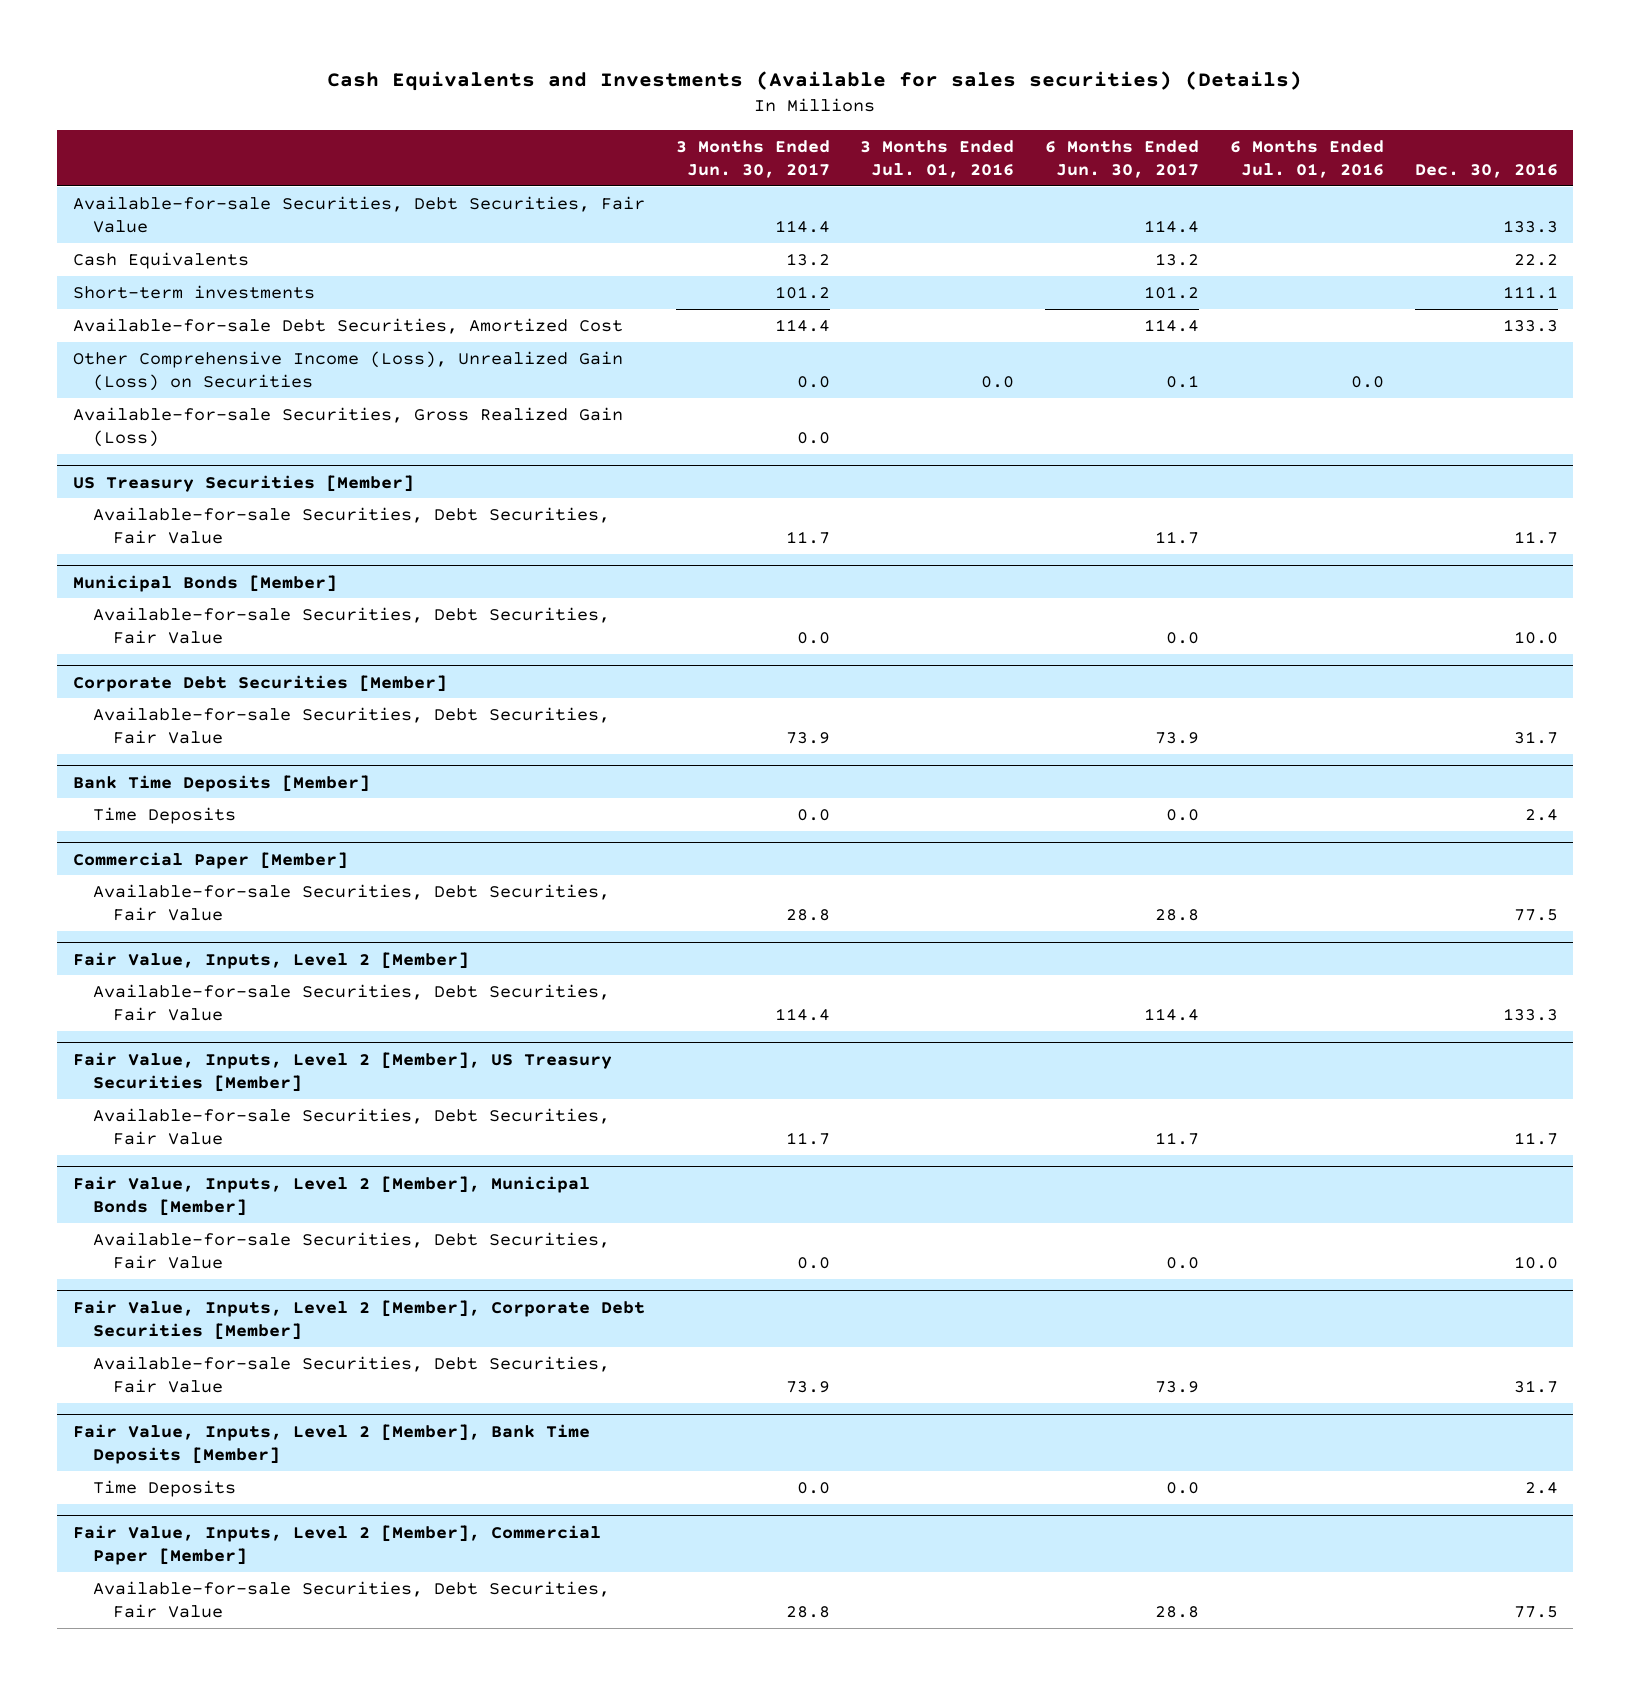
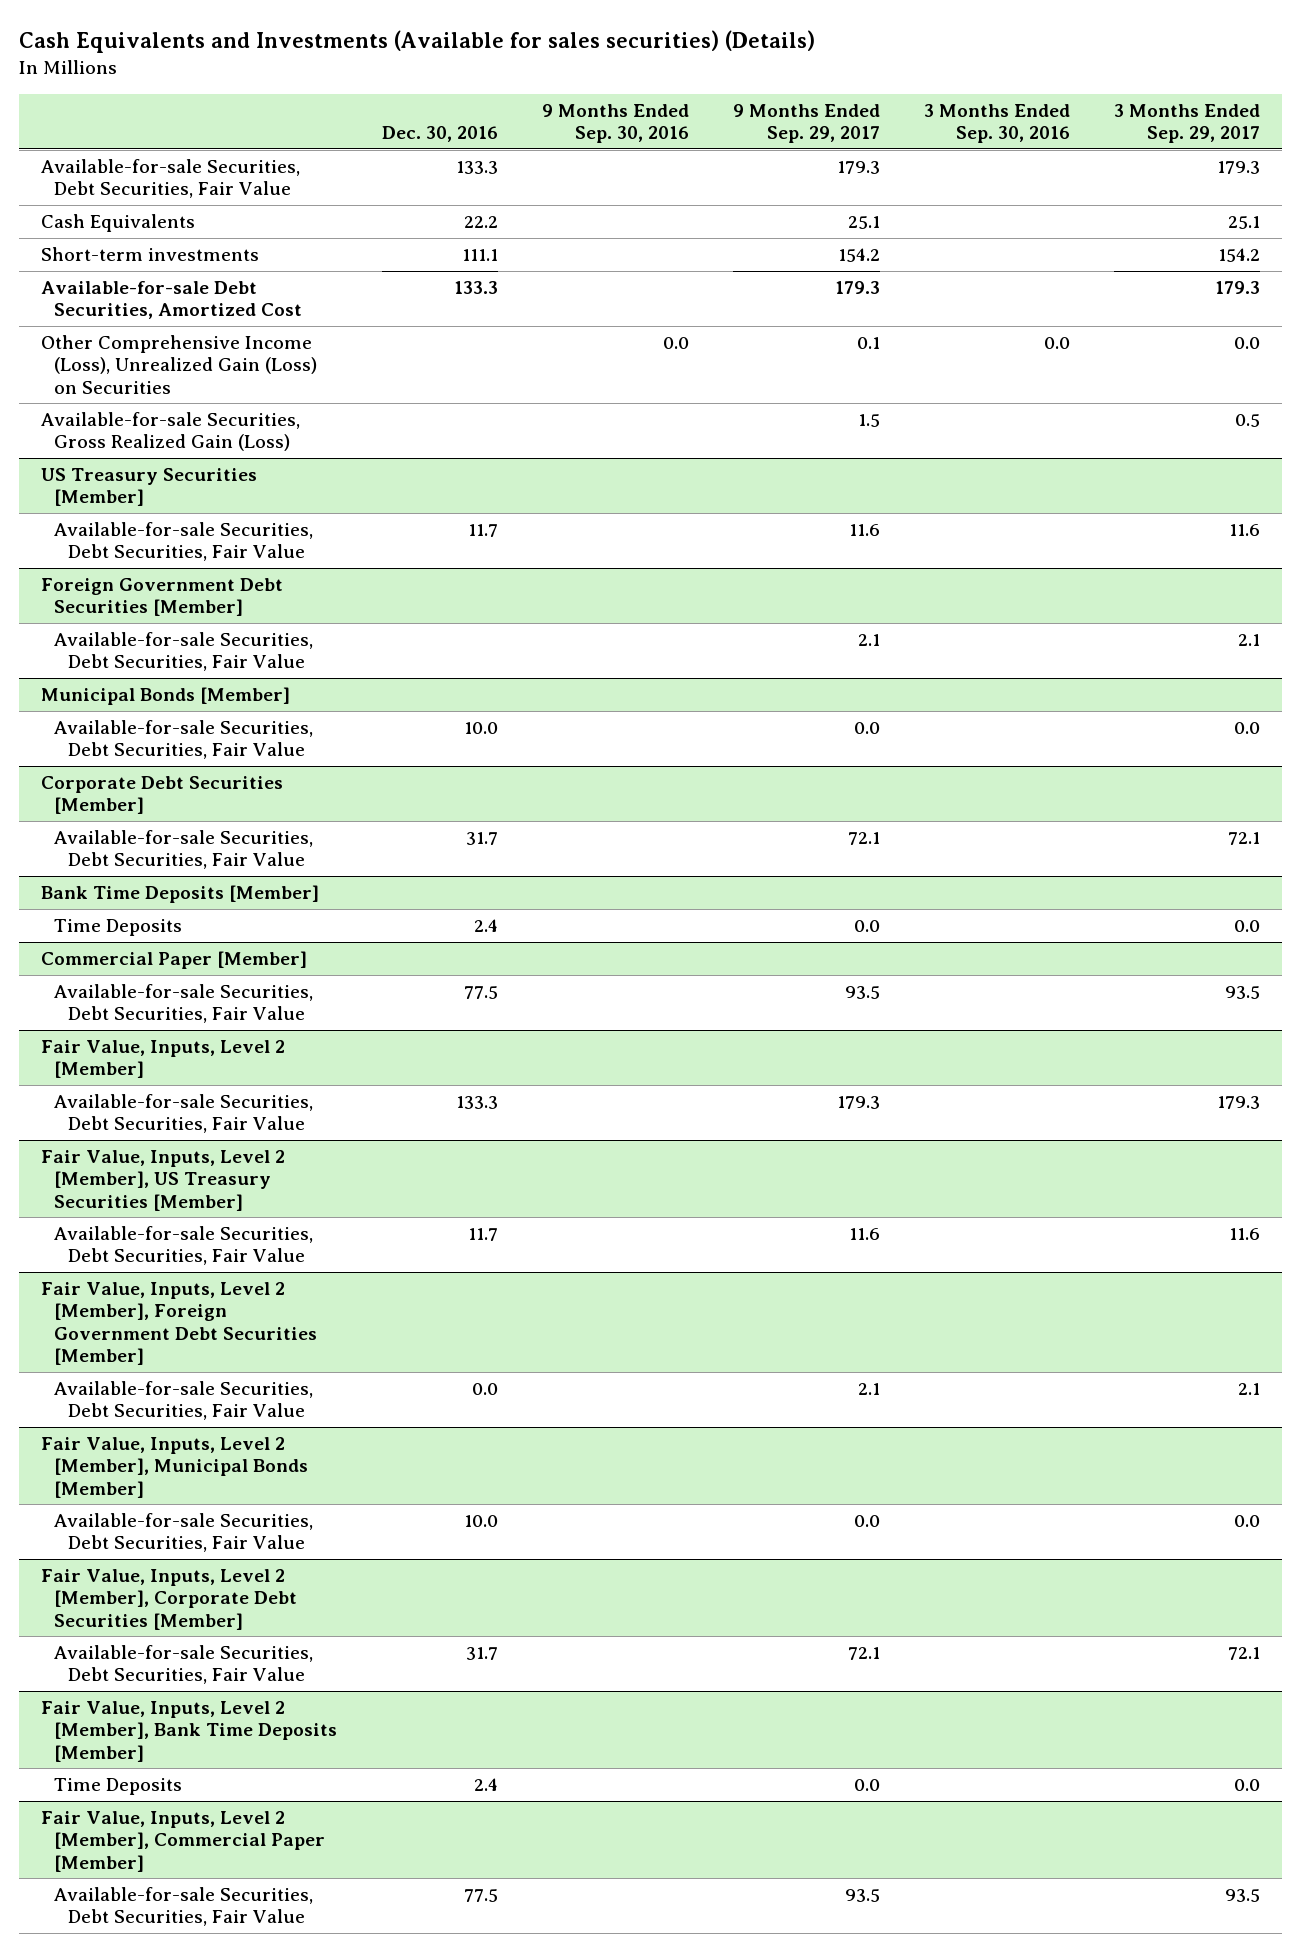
- | 3 Months Ended Jun. 30, 2017 | 3 Months Ended Jul. 01, 2016 | 6 Months Ended Jun. 30, 2017 | 6 Months Ended Jul. 01, 2016 | Dec. 30, 2016
+ | Dec. 30, 2016 | 9 Months Ended Sep. 30, 2016 | 9 Months Ended Sep. 29, 2017 | 3 Months Ended Sep. 30, 2016 | 3 Months Ended Sep. 29, 2017
+ Foreign Government Debt Securities [Member]
+ Available-for-sale Securities, Debt Securities, Fair Value | | | 2.1 | | 2.1
+ Fair Value, Inputs, Level 2 [Member], Foreign Government Debt Securities [Member]
+ Available-for-sale Securities, Debt Securities, Fair Value | 0.0 | | 2.1 | | 2.1

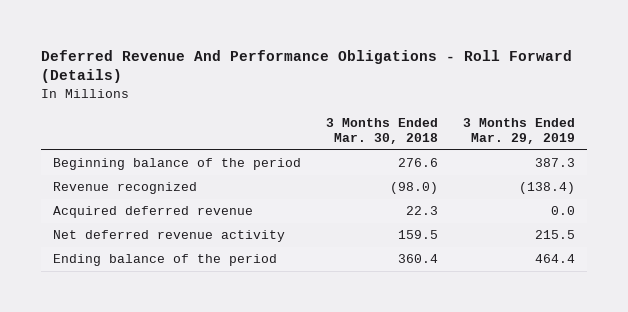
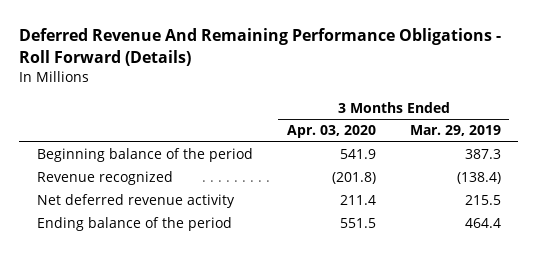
- Deferred Revenue And Performance Obligations - Roll Forward (Details)
+ Deferred Revenue And Remaining Performance Obligations - Roll Forward (Details)
- | 3 Months Ended Mar. 30, 2018 | 3 Months Ended Mar. 29, 2019
+ | 3 Months Ended Apr. 03, 2020 | 3 Months Ended Mar. 29, 2019
- Acquired deferred revenue | 22.3 | 0.0

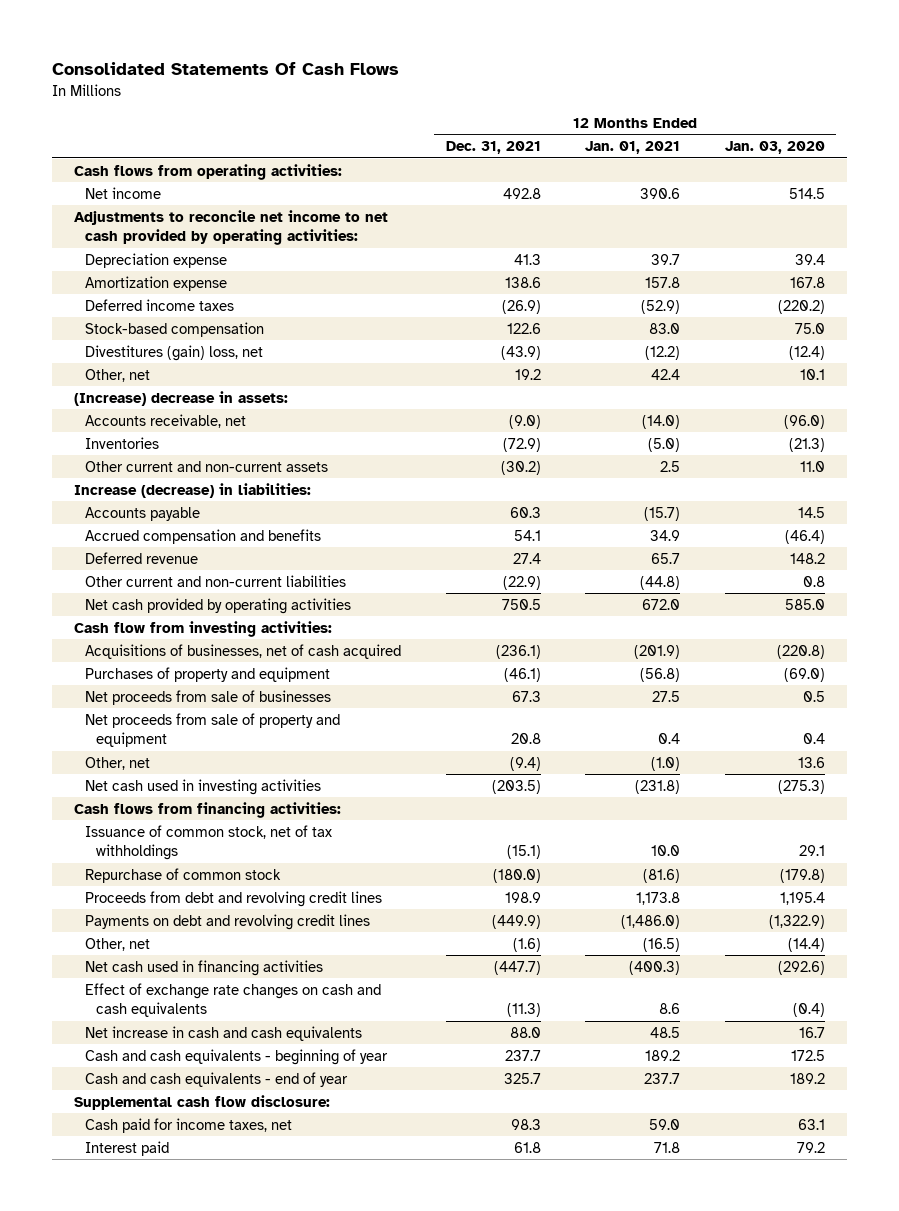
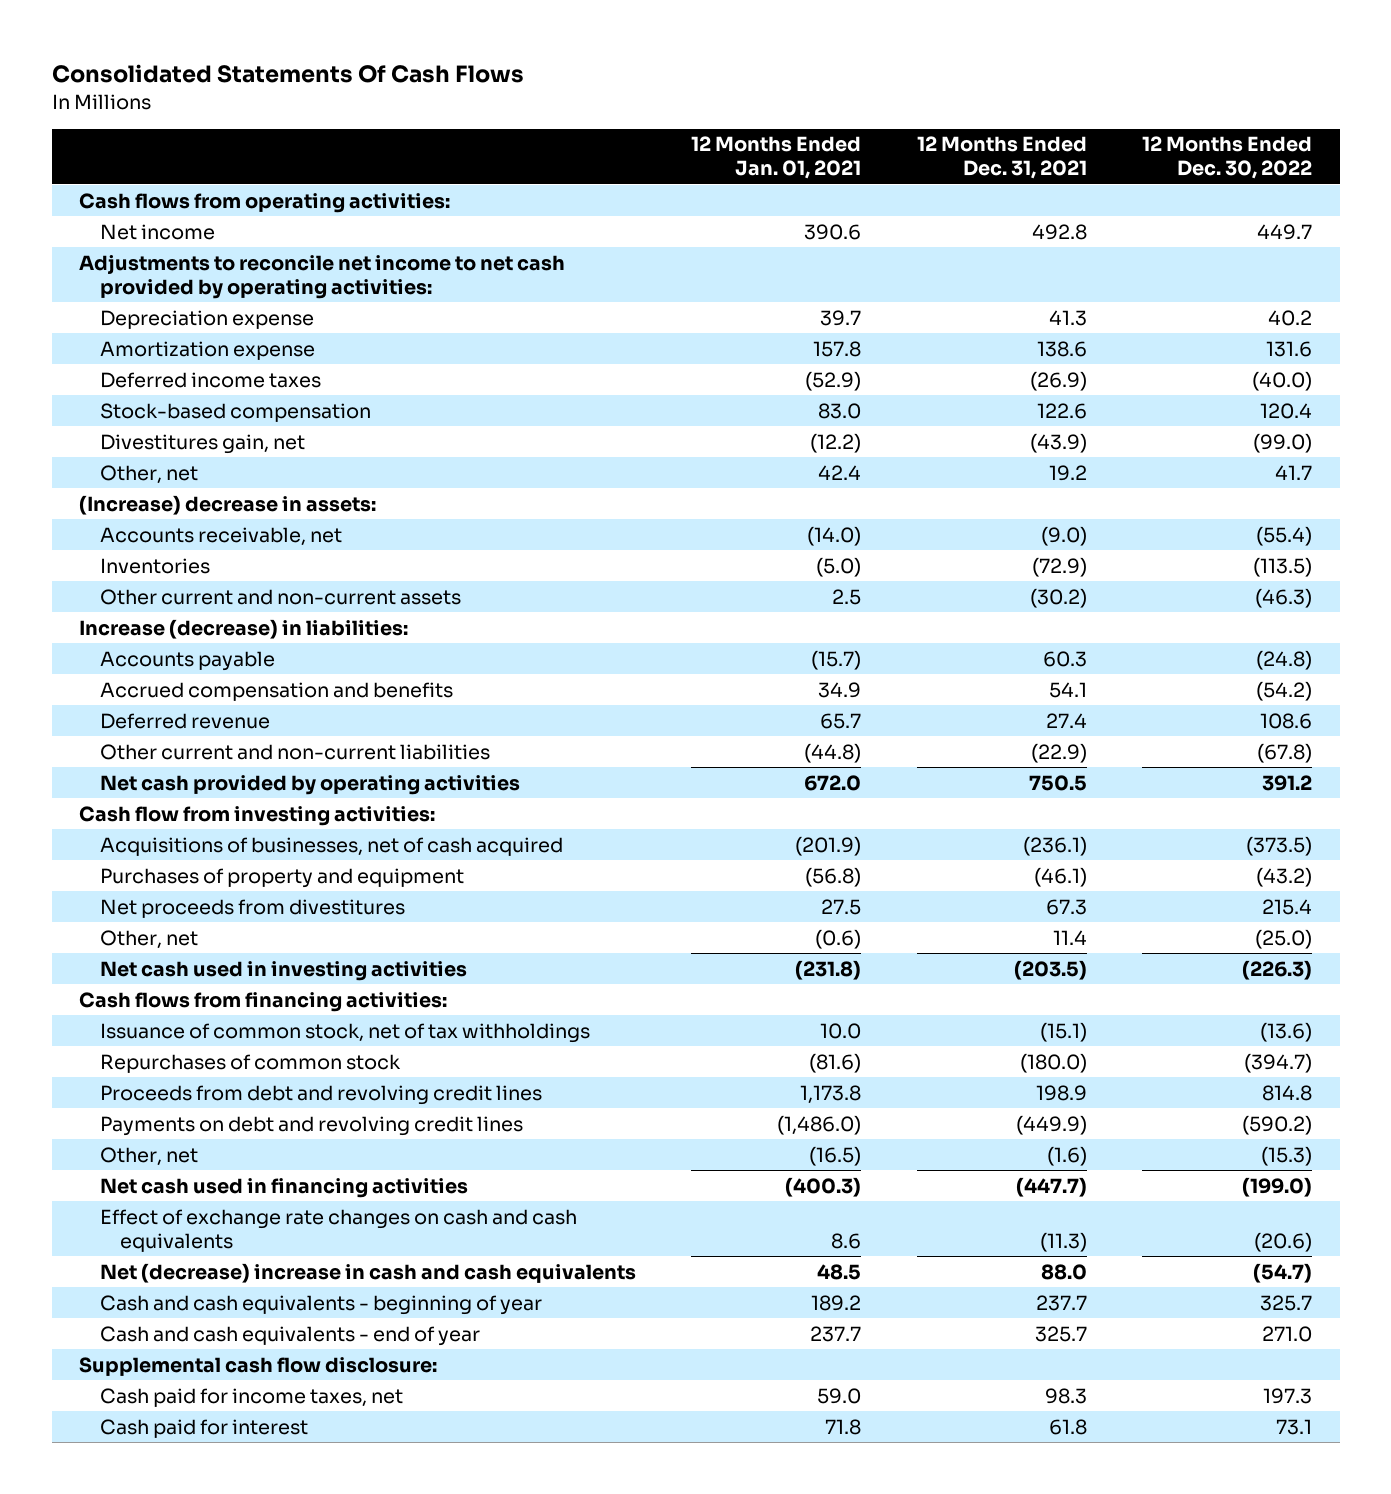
- | 12 Months Ended Dec. 31, 2021 | 12 Months Ended Jan. 01, 2021 | 12 Months Ended Jan. 03, 2020
+ | 12 Months Ended Jan. 01, 2021 | 12 Months Ended Dec. 31, 2021 | 12 Months Ended Dec. 30, 2022
- Divestitures (gain) loss, net | (43.9) | (12.2) | (12.4)
+ Divestitures gain, net | (12.2) | (43.9) | (99.0)
- Net proceeds from sale of businesses | 67.3 | 27.5 | 0.5
- Net proceeds from sale of property and equipment | 20.8 | 0.4 | 0.4
- Other, net | (9.4) | (1.0) | 13.6
+ Net proceeds from divestitures | 27.5 | 67.3 | 215.4
+ Other, net | (0.6) | 11.4 | (25.0)
- Repurchase of common stock | (180.0) | (81.6) | (179.8)
+ Repurchases of common stock | (81.6) | (180.0) | (394.7)
- Net increase in cash and cash equivalents | 88.0 | 48.5 | 16.7
+ Net (decrease) increase in cash and cash equivalents | 48.5 | 88.0 | (54.7)
- Interest paid | 61.8 | 71.8 | 79.2
+ Cash paid for interest | 71.8 | 61.8 | 73.1

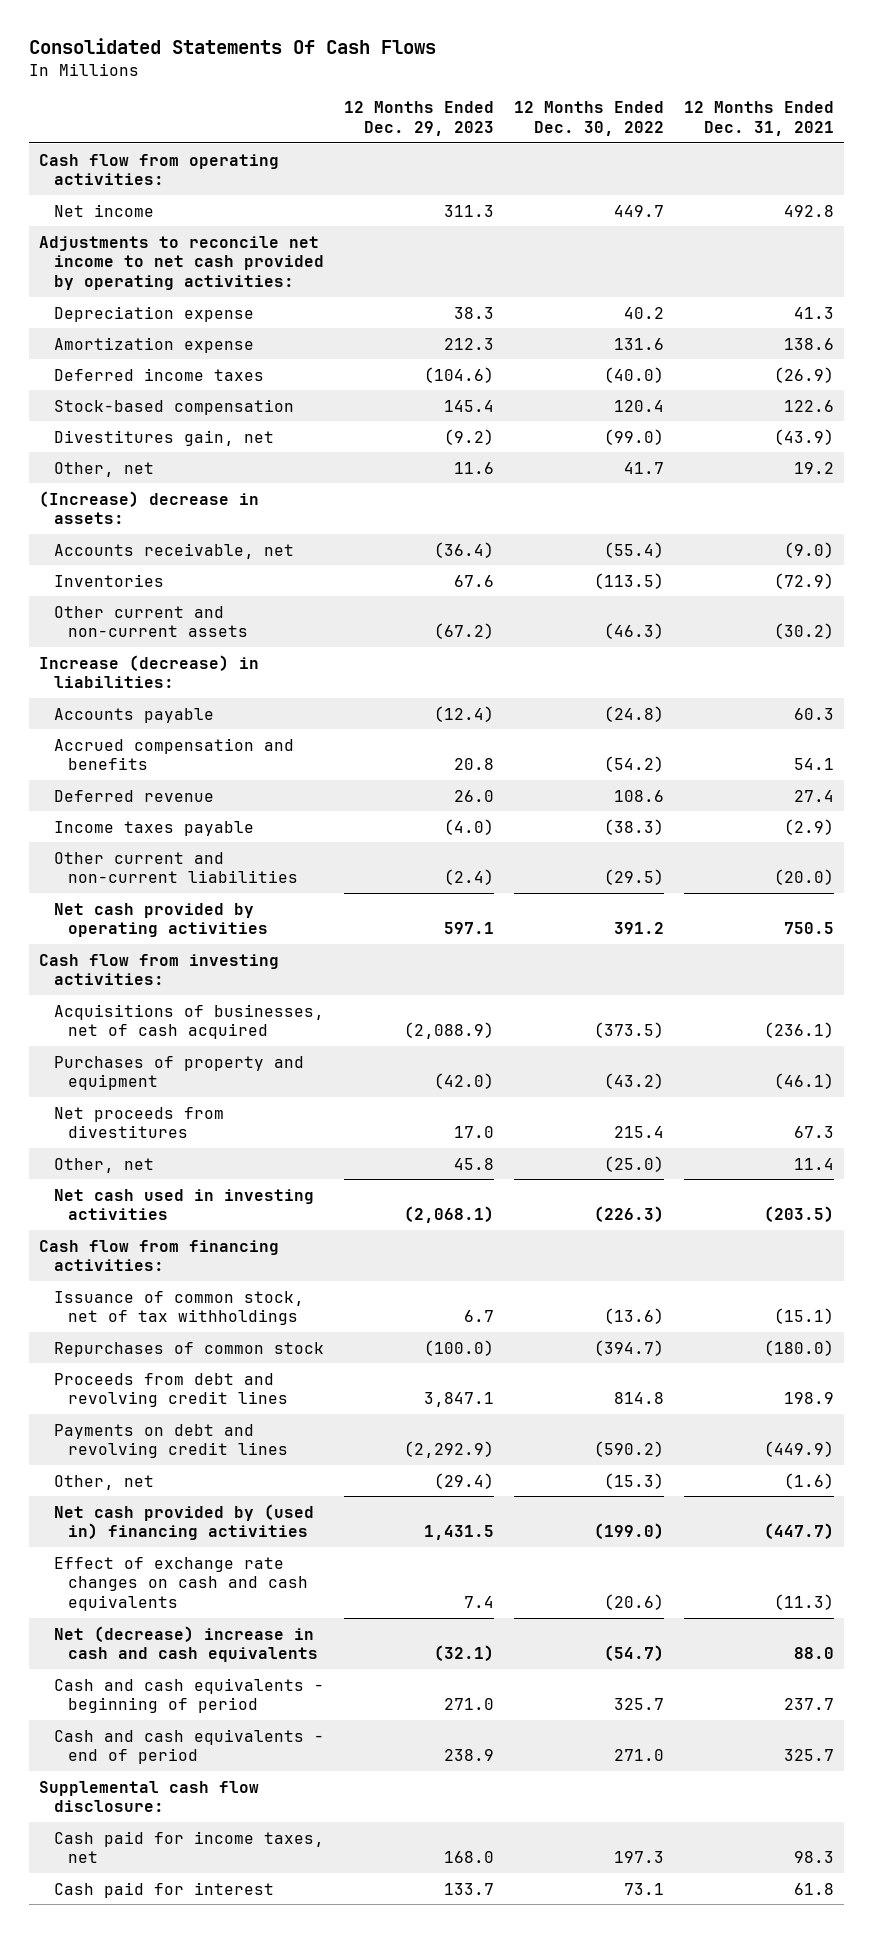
- | 12 Months Ended Jan. 01, 2021 | 12 Months Ended Dec. 31, 2021 | 12 Months Ended Dec. 30, 2022
+ | 12 Months Ended Dec. 29, 2023 | 12 Months Ended Dec. 30, 2022 | 12 Months Ended Dec. 31, 2021
- Cash flows from operating activities:
+ Cash flow from operating activities:
- Other current and non-current liabilities | (44.8) | (22.9) | (67.8)
+ Income taxes payable | (4.0) | (38.3) | (2.9)
+ Other current and non-current liabilities | (2.4) | (29.5) | (20.0)
- Cash flows from financing activities:
+ Cash flow from financing activities:
- Net cash used in financing activities | (400.3) | (447.7) | (199.0)
+ Net cash provided by (used in) financing activities | 1,431.5 | (199.0) | (447.7)
- Cash and cash equivalents - beginning of year | 189.2 | 237.7 | 325.7
- Cash and cash equivalents - end of year | 237.7 | 325.7 | 271.0
+ Cash and cash equivalents - beginning of period | 271.0 | 325.7 | 237.7
+ Cash and cash equivalents - end of period | 238.9 | 271.0 | 325.7

